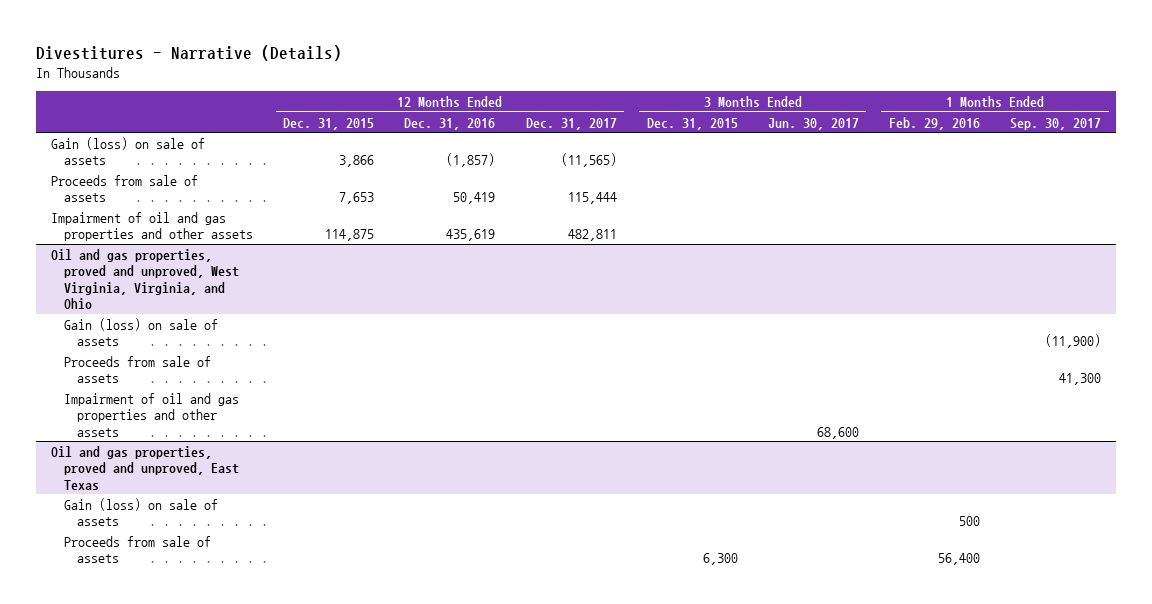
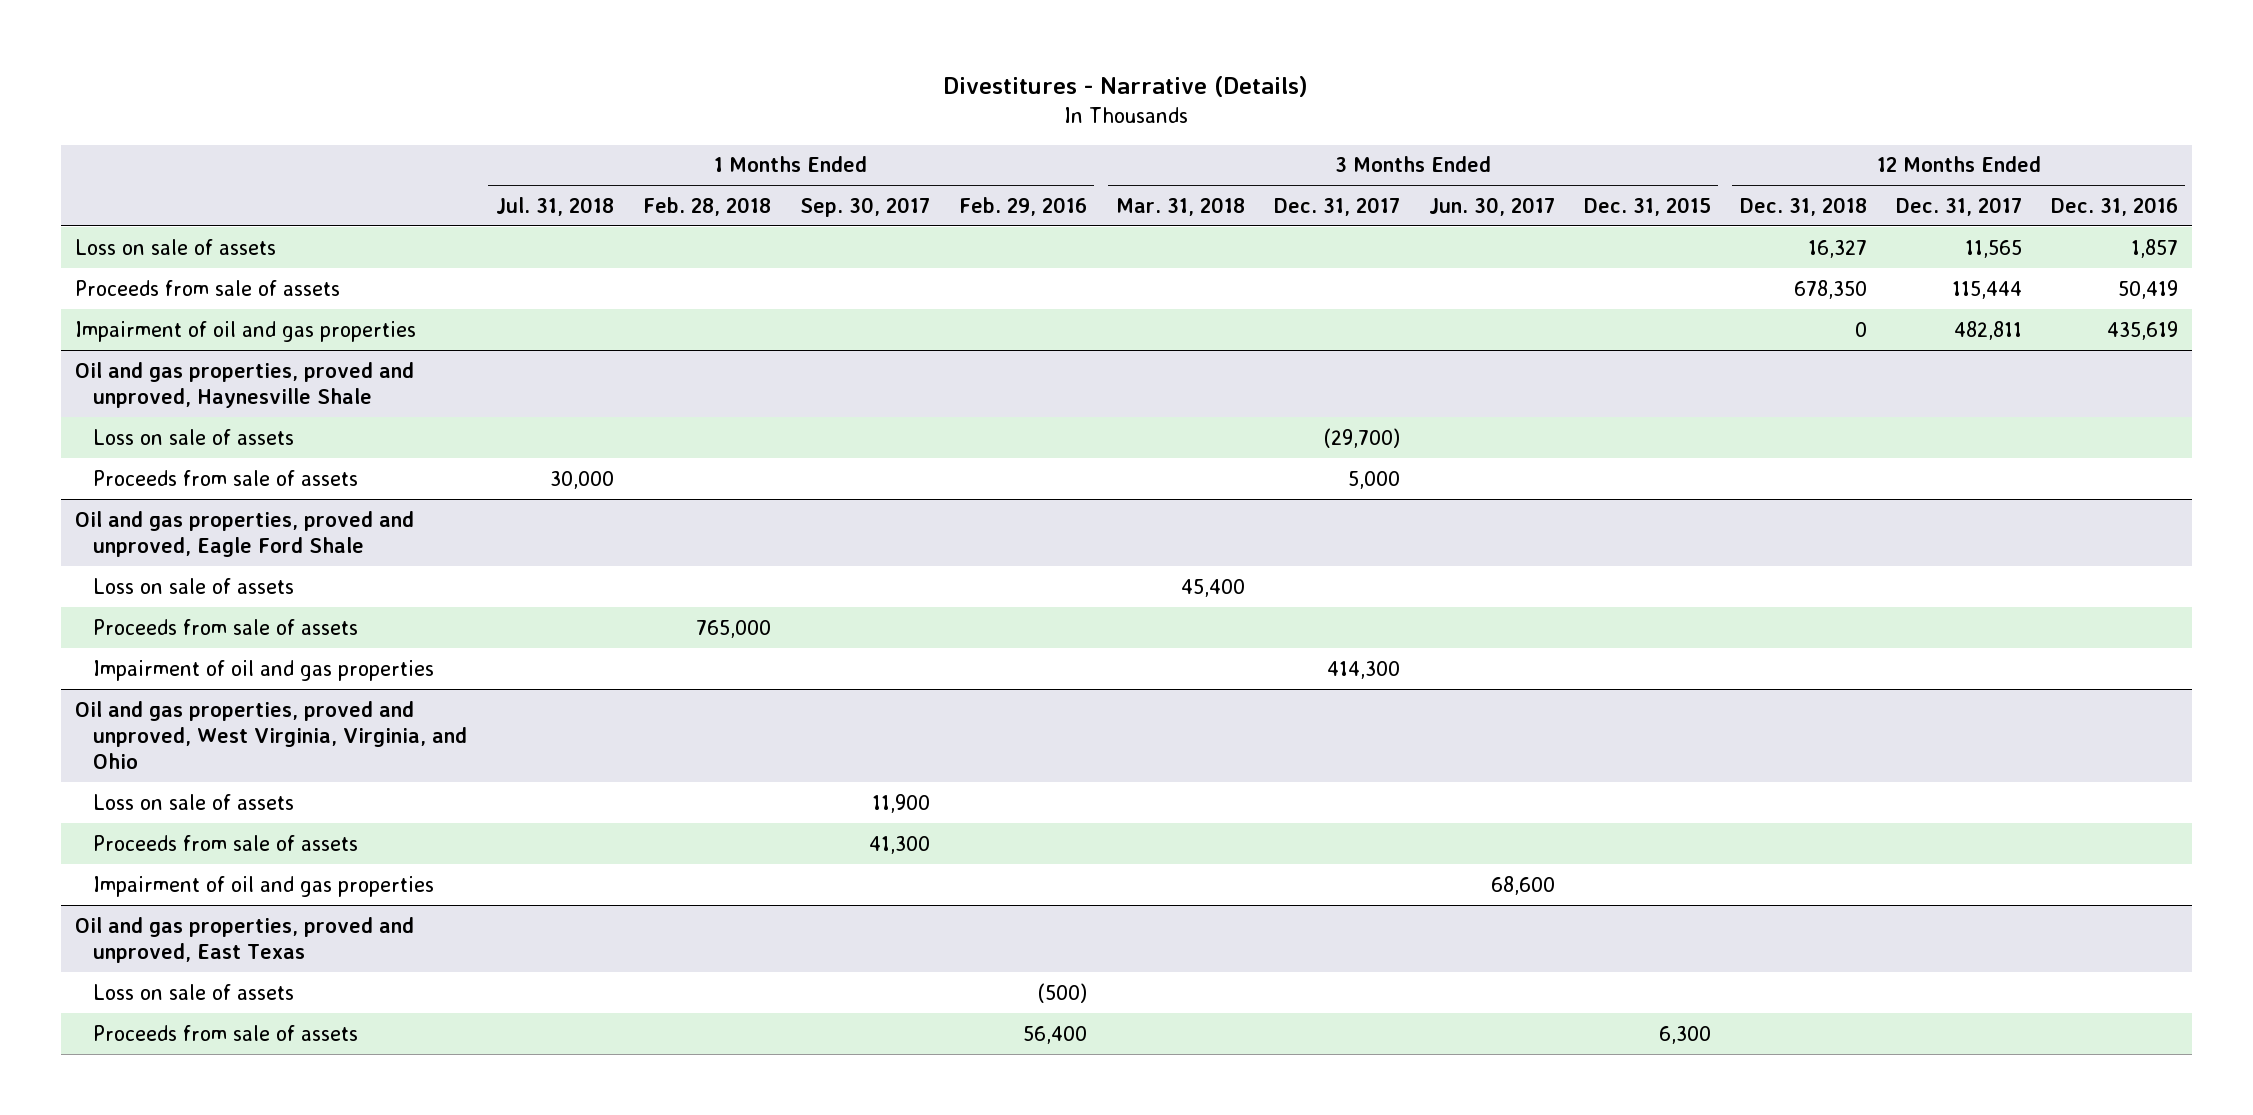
- | 12 Months Ended Dec. 31, 2015 | 12 Months Ended Dec. 31, 2016 | 12 Months Ended Dec. 31, 2017 | 3 Months Ended Dec. 31, 2015 | 3 Months Ended Jun. 30, 2017 | 1 Months Ended Feb. 29, 2016 | 1 Months Ended Sep. 30, 2017
+ | 1 Months Ended Jul. 31, 2018 | 1 Months Ended Feb. 28, 2018 | 1 Months Ended Sep. 30, 2017 | 1 Months Ended Feb. 29, 2016 | 3 Months Ended Mar. 31, 2018 | 3 Months Ended Dec. 31, 2017 | 3 Months Ended Jun. 30, 2017 | 3 Months Ended Dec. 31, 2015 | 12 Months Ended Dec. 31, 2018 | 12 Months Ended Dec. 31, 2017 | 12 Months Ended Dec. 31, 2016
- Gain (loss) on sale of assets | 3,866 | (1,857) | (11,565) | | | |
+ Loss on sale of assets | | | | | | | | | 16,327 | 11,565 | 1,857
- Impairment of oil and gas properties and other assets | 114,875 | 435,619 | 482,811 | | | |
+ Impairment of oil and gas properties | | | | | | | | | 0 | 482,811 | 435,619
+ Oil and gas properties, proved and unproved, Haynesville Shale
+ Loss on sale of assets | | | | | | (29,700) | | | | |
+ Proceeds from sale of assets | 30,000 | | | | | 5,000 | | | | |
+ Oil and gas properties, proved and unproved, Eagle Ford Shale
+ Loss on sale of assets | | | | | 45,400 | | | | | |
+ Proceeds from sale of assets | | 765,000 | | | | | | | | |
+ Impairment of oil and gas properties | | | | | | 414,300 | | | | |
@ Oil and gas properties, proved and unproved, West Virginia, Virginia, and Ohio
- Gain (loss) on sale of assets | | | | | | | (11,900)
+ Loss on sale of assets | | | 11,900 | | | | | | | |
- Impairment of oil and gas properties and other assets | | | | | 68,600 | |
+ Impairment of oil and gas properties | | | | | | | 68,600 | | | |
@ Oil and gas properties, proved and unproved, East Texas
- Gain (loss) on sale of assets | | | | | | 500 |
+ Loss on sale of assets | | | | (500) | | | | | | |

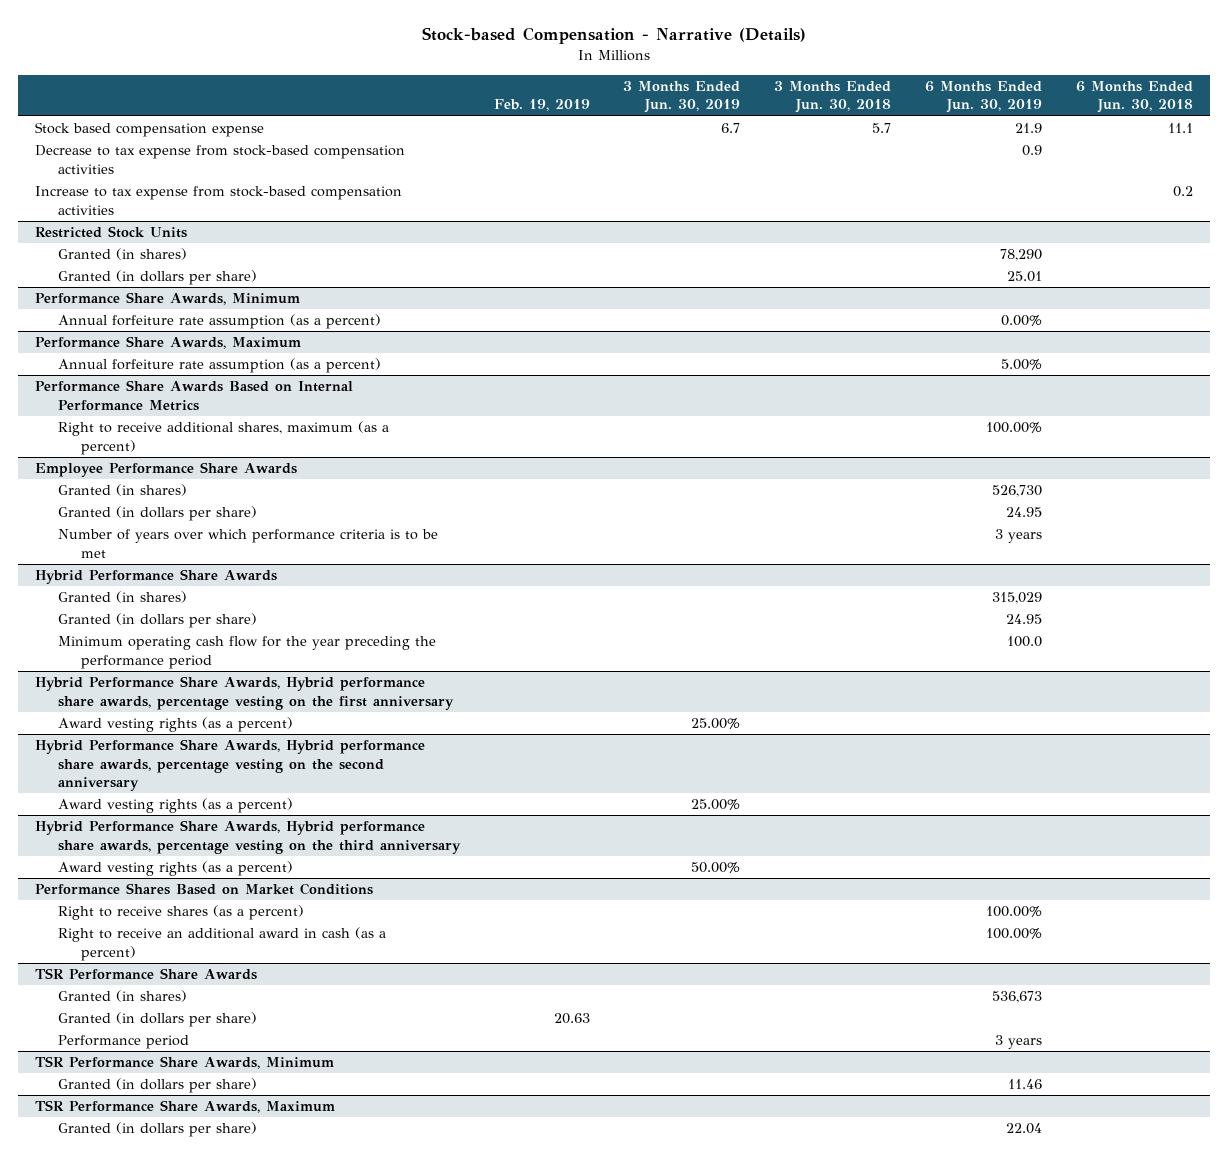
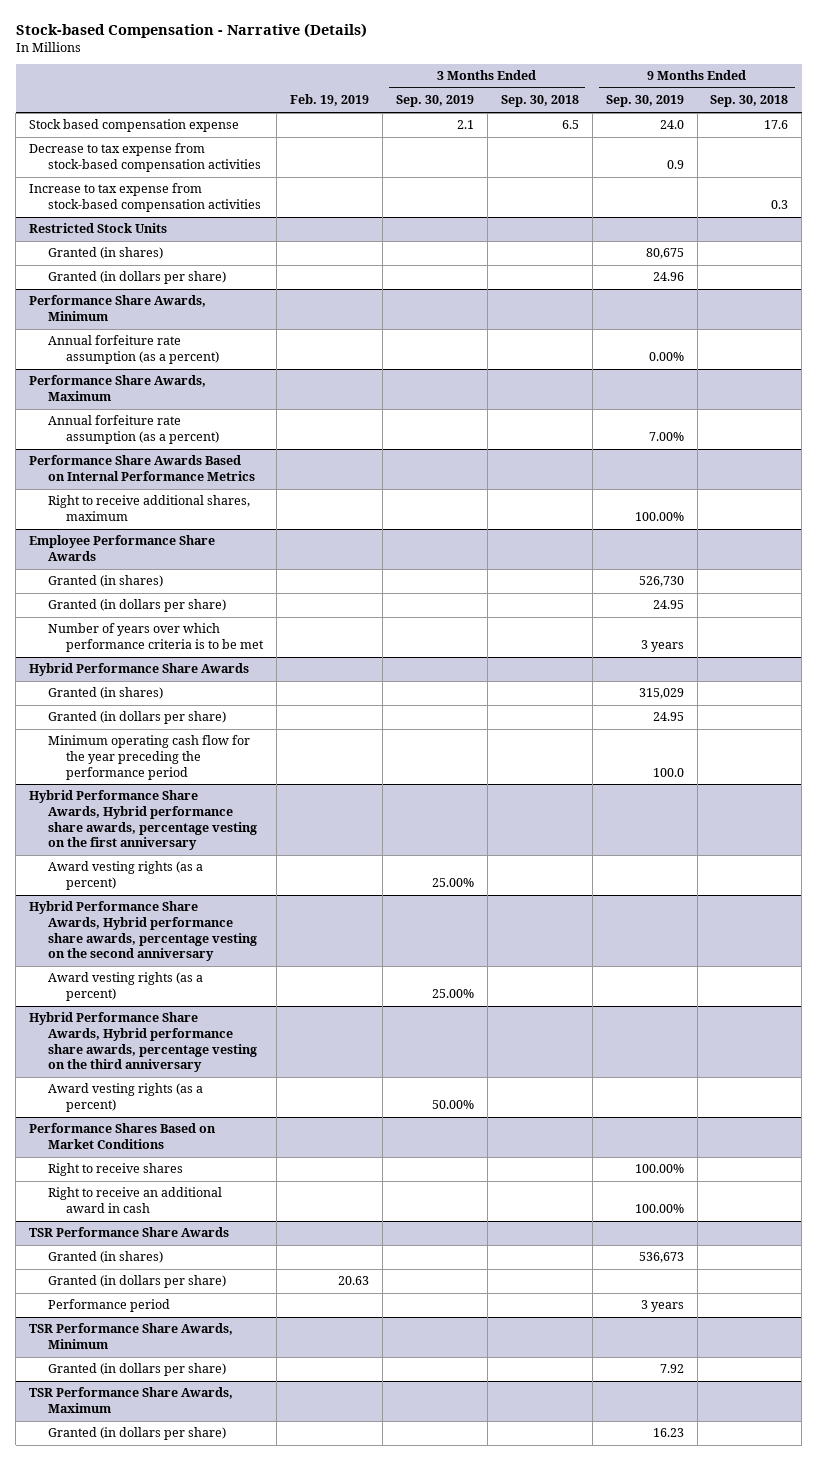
- | Feb. 19, 2019 | 3 Months Ended Jun. 30, 2019 | 3 Months Ended Jun. 30, 2018 | 6 Months Ended Jun. 30, 2019 | 6 Months Ended Jun. 30, 2018
+ | Feb. 19, 2019 | 3 Months Ended Sep. 30, 2019 | 3 Months Ended Sep. 30, 2018 | 9 Months Ended Sep. 30, 2019 | 9 Months Ended Sep. 30, 2018
@ Performance Share Awards Based on Internal Performance Metrics
- Right to receive additional shares, maximum (as a percent) | | | | 100.00% |
+ Right to receive additional shares, maximum | | | | 100.00% |
@ Performance Shares Based on Market Conditions
- Right to receive shares (as a percent) | | | | 100.00% |
- Right to receive an additional award in cash (as a percent) | | | | 100.00% |
+ Right to receive shares | | | | 100.00% |
+ Right to receive an additional award in cash | | | | 100.00% |

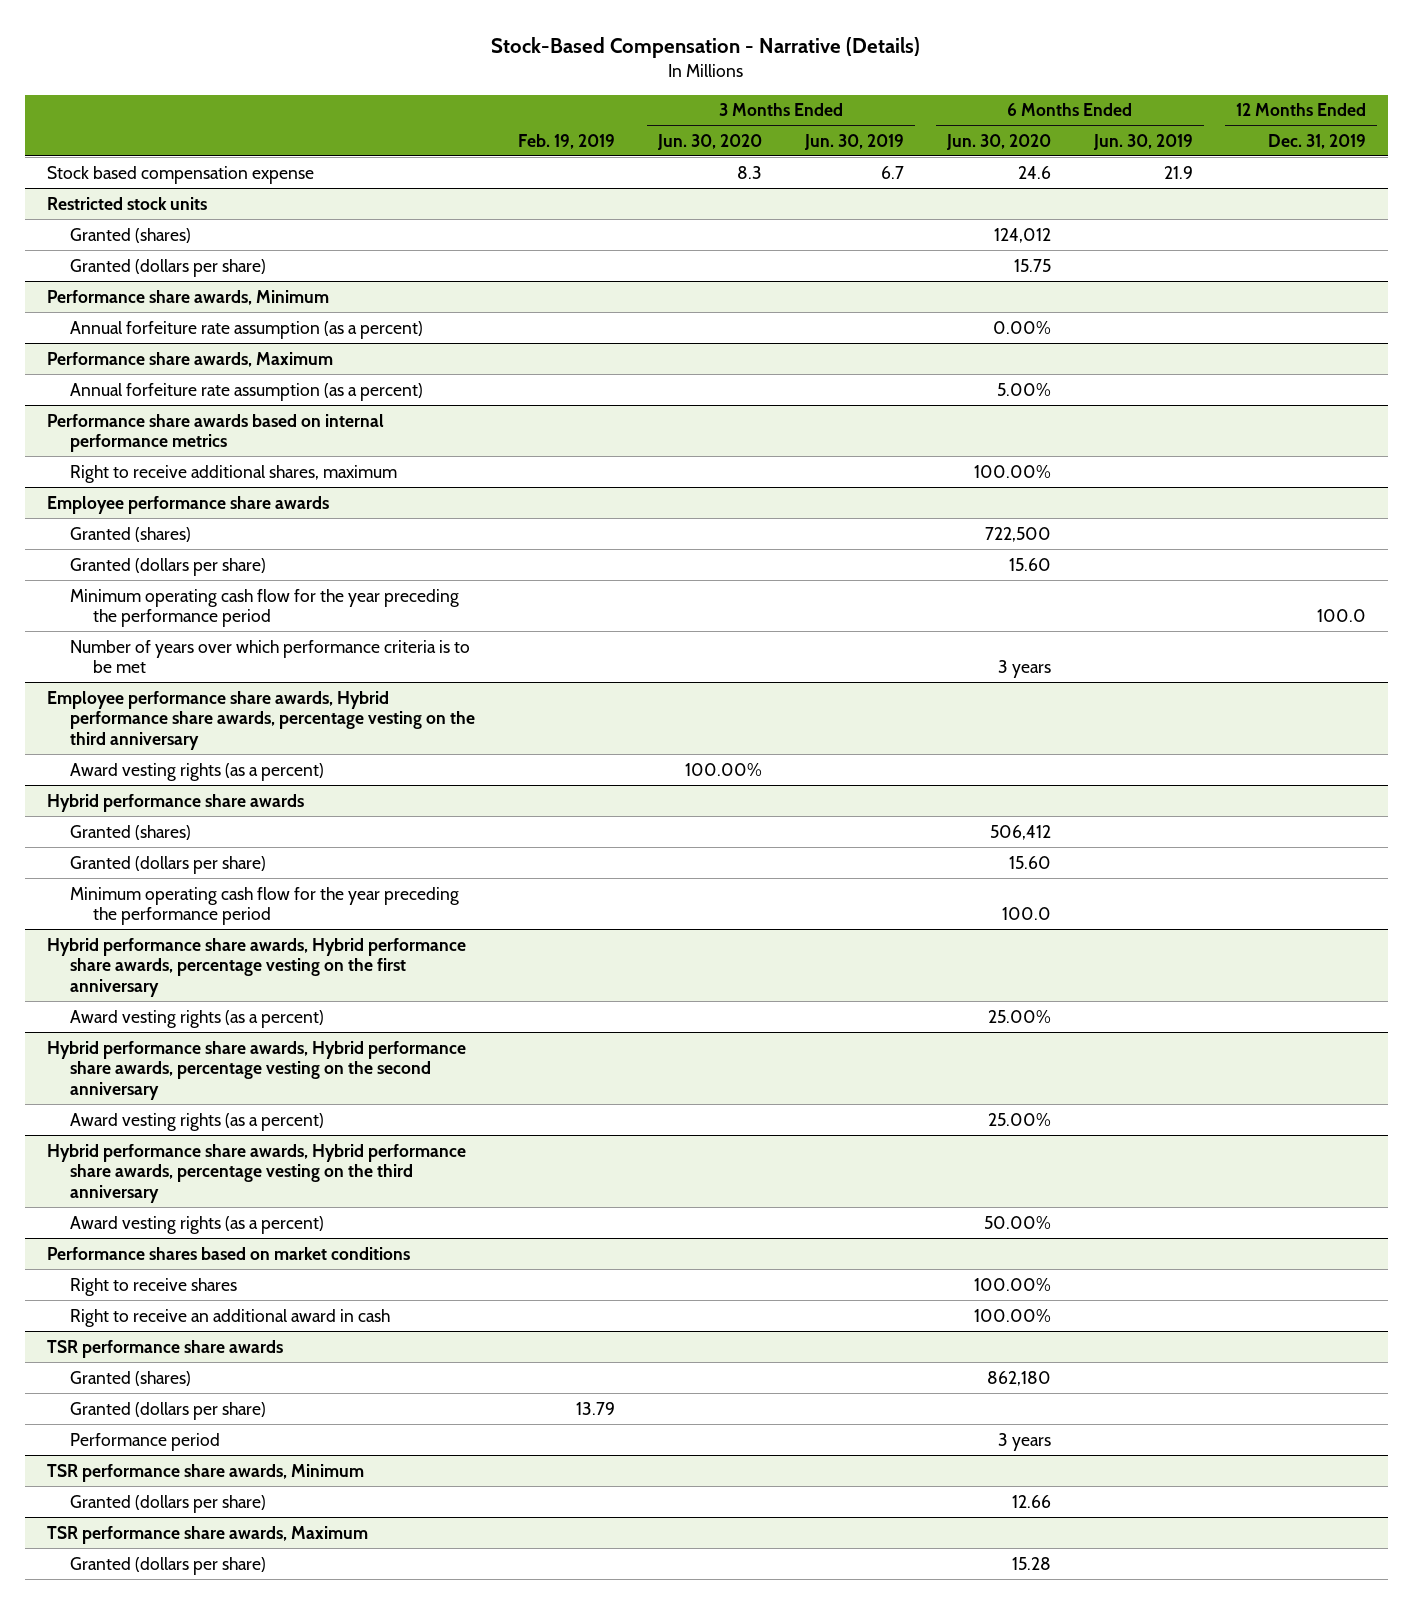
- Stock-based Compensation - Narrative (Details)
+ Stock-Based Compensation - Narrative (Details)
- | Feb. 19, 2019 | 3 Months Ended Sep. 30, 2019 | 3 Months Ended Sep. 30, 2018 | 9 Months Ended Sep. 30, 2019 | 9 Months Ended Sep. 30, 2018
+ | Feb. 19, 2019 | 3 Months Ended Jun. 30, 2020 | 3 Months Ended Jun. 30, 2019 | 6 Months Ended Jun. 30, 2020 | 6 Months Ended Jun. 30, 2019 | 12 Months Ended Dec. 31, 2019
- Decrease to tax expense from stock-based compensation activities | | | | 0.9 |
- Increase to tax expense from stock-based compensation activities | | | | | 0.3
- Restricted Stock Units
- Granted (in shares) | | | | 80,675 |
- Granted (in dollars per share) | | | | 24.96 |
- Performance Share Awards, Minimum
+ Restricted stock units
+ Granted (shares) | | | | 124,012 | |
+ Granted (dollars per share) | | | | 15.75 | |
+ Performance share awards, Minimum
- Performance Share Awards, Maximum
+ Performance share awards, Maximum
- Performance Share Awards Based on Internal Performance Metrics
+ Performance share awards based on internal performance metrics
- Employee Performance Share Awards
- Granted (in shares) | | | | 526,730 |
- Granted (in dollars per share) | | | | 24.95 |
+ Employee performance share awards
+ Granted (shares) | | | | 722,500 | |
+ Granted (dollars per share) | | | | 15.60 | |
+ Minimum operating cash flow for the year preceding the performance period | | | | | | 100.0
- Hybrid Performance Share Awards
- Granted (in shares) | | | | 315,029 |
- Granted (in dollars per share) | | | | 24.95 |
+ Employee performance share awards, Hybrid performance share awards, percentage vesting on the third anniversary
+ Award vesting rights (as a percent) | | 100.00% | | | |
+ Hybrid performance share awards
+ Granted (shares) | | | | 506,412 | |
+ Granted (dollars per share) | | | | 15.60 | |
- Hybrid Performance Share Awards, Hybrid performance share awards, percentage vesting on the first anniversary
+ Hybrid performance share awards, Hybrid performance share awards, percentage vesting on the first anniversary
- Hybrid Performance Share Awards, Hybrid performance share awards, percentage vesting on the second anniversary
+ Hybrid performance share awards, Hybrid performance share awards, percentage vesting on the second anniversary
- Hybrid Performance Share Awards, Hybrid performance share awards, percentage vesting on the third anniversary
+ Hybrid performance share awards, Hybrid performance share awards, percentage vesting on the third anniversary
- Performance Shares Based on Market Conditions
+ Performance shares based on market conditions
- TSR Performance Share Awards
- Granted (in shares) | | | | 536,673 |
- Granted (in dollars per share) | 20.63 | | | |
+ TSR performance share awards
+ Granted (shares) | | | | 862,180 | |
+ Granted (dollars per share) | 13.79 | | | | |
- TSR Performance Share Awards, Minimum
- Granted (in dollars per share) | | | | 7.92 |
- TSR Performance Share Awards, Maximum
- Granted (in dollars per share) | | | | 16.23 |
+ TSR performance share awards, Minimum
+ Granted (dollars per share) | | | | 12.66 | |
+ TSR performance share awards, Maximum
+ Granted (dollars per share) | | | | 15.28 | |

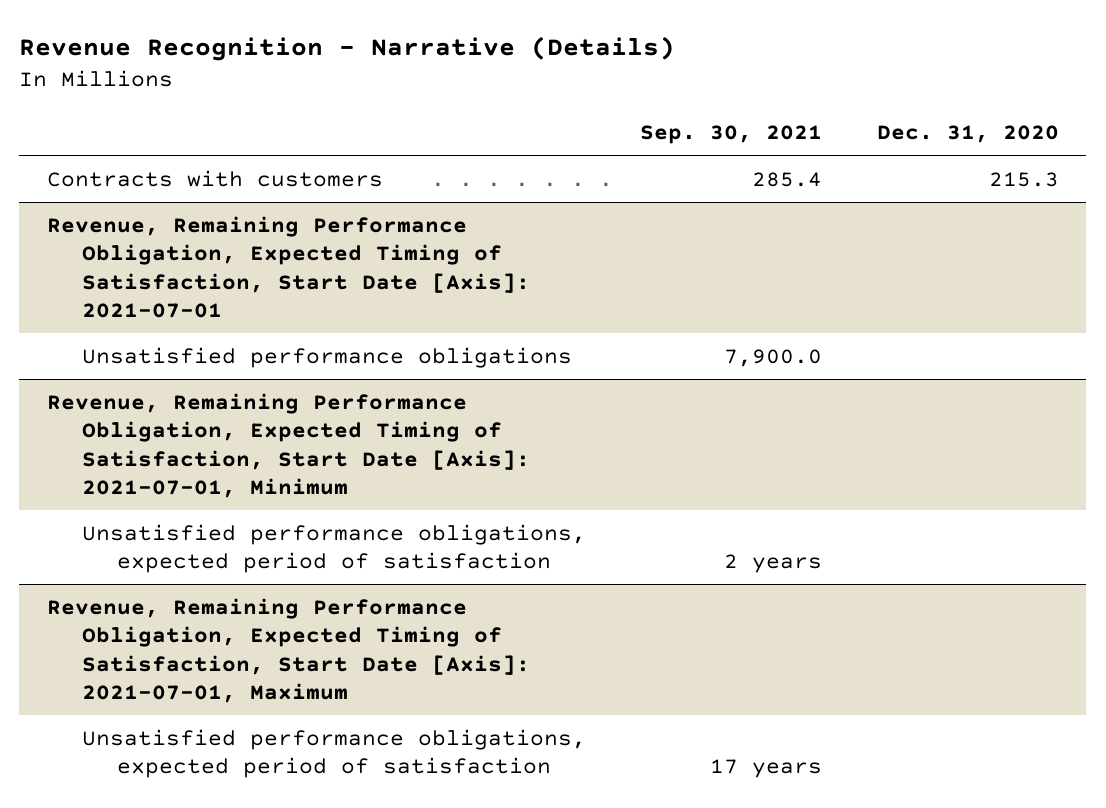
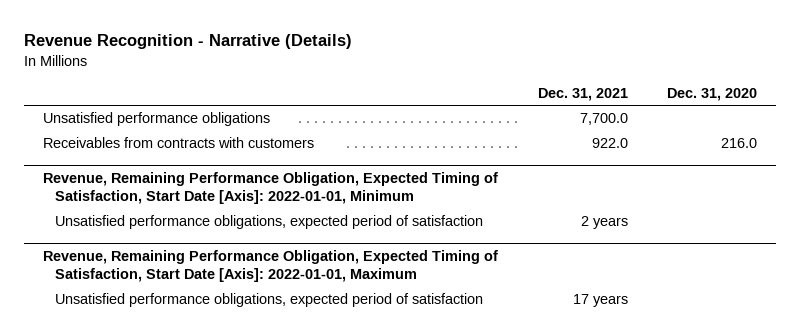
- | Sep. 30, 2021 | Dec. 31, 2020
+ | Dec. 31, 2021 | Dec. 31, 2020
- Contracts with customers | 285.4 | 215.3
- Revenue, Remaining Performance Obligation, Expected Timing of Satisfaction, Start Date [Axis]: 2021-07-01
- Unsatisfied performance obligations | 7,900.0 |
- Revenue, Remaining Performance Obligation, Expected Timing of Satisfaction, Start Date [Axis]: 2021-07-01, Minimum
+ Unsatisfied performance obligations | 7,700.0 |
+ Receivables from contracts with customers | 922.0 | 216.0
+ Revenue, Remaining Performance Obligation, Expected Timing of Satisfaction, Start Date [Axis]: 2022-01-01, Minimum
- Revenue, Remaining Performance Obligation, Expected Timing of Satisfaction, Start Date [Axis]: 2021-07-01, Maximum
+ Revenue, Remaining Performance Obligation, Expected Timing of Satisfaction, Start Date [Axis]: 2022-01-01, Maximum

